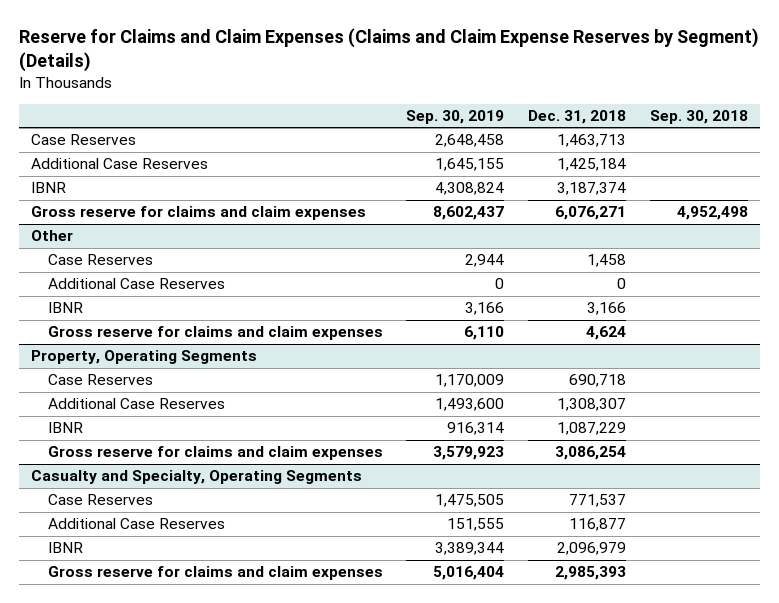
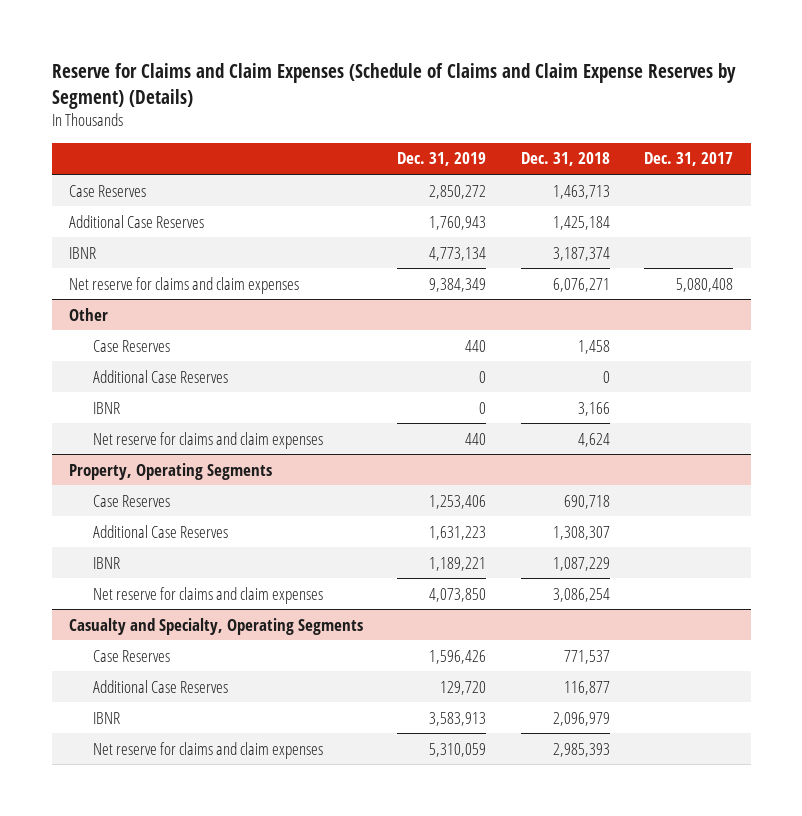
- Reserve for Claims and Claim Expenses (Claims and Claim Expense Reserves by Segment) (Details)
+ Reserve for Claims and Claim Expenses (Schedule of Claims and Claim Expense Reserves by Segment) (Details)
- | Sep. 30, 2019 | Dec. 31, 2018 | Sep. 30, 2018
+ | Dec. 31, 2019 | Dec. 31, 2018 | Dec. 31, 2017
- Gross reserve for claims and claim expenses | 8,602,437 | 6,076,271 | 4,952,498
+ Net reserve for claims and claim expenses | 9,384,349 | 6,076,271 | 5,080,408
@ Other
- Gross reserve for claims and claim expenses | 6,110 | 4,624 |
+ Net reserve for claims and claim expenses | 440 | 4,624 |
@ Property, Operating Segments
- Gross reserve for claims and claim expenses | 3,579,923 | 3,086,254 |
+ Net reserve for claims and claim expenses | 4,073,850 | 3,086,254 |
@ Casualty and Specialty, Operating Segments
- Gross reserve for claims and claim expenses | 5,016,404 | 2,985,393 |
+ Net reserve for claims and claim expenses | 5,310,059 | 2,985,393 |

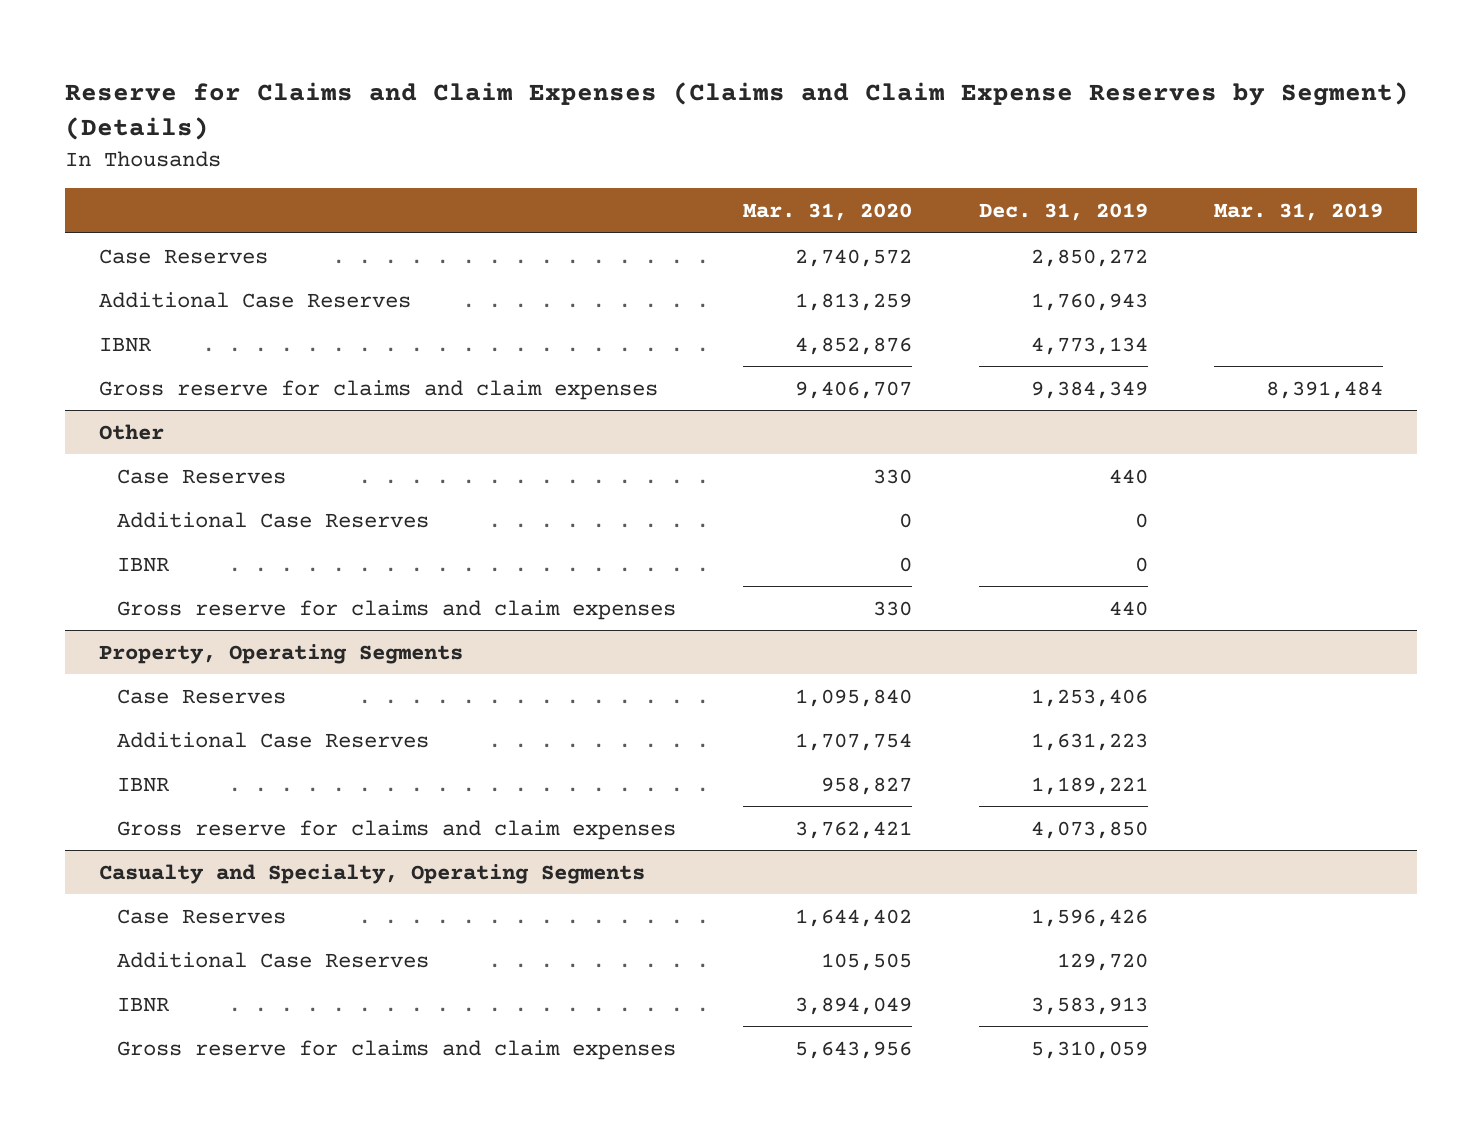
- Reserve for Claims and Claim Expenses (Schedule of Claims and Claim Expense Reserves by Segment) (Details)
+ Reserve for Claims and Claim Expenses (Claims and Claim Expense Reserves by Segment) (Details)
- | Dec. 31, 2019 | Dec. 31, 2018 | Dec. 31, 2017
+ | Mar. 31, 2020 | Dec. 31, 2019 | Mar. 31, 2019
- Net reserve for claims and claim expenses | 9,384,349 | 6,076,271 | 5,080,408
+ Gross reserve for claims and claim expenses | 9,406,707 | 9,384,349 | 8,391,484
@ Other
- Net reserve for claims and claim expenses | 440 | 4,624 |
+ Gross reserve for claims and claim expenses | 330 | 440 |
@ Property, Operating Segments
- Net reserve for claims and claim expenses | 4,073,850 | 3,086,254 |
+ Gross reserve for claims and claim expenses | 3,762,421 | 4,073,850 |
@ Casualty and Specialty, Operating Segments
- Net reserve for claims and claim expenses | 5,310,059 | 2,985,393 |
+ Gross reserve for claims and claim expenses | 5,643,956 | 5,310,059 |

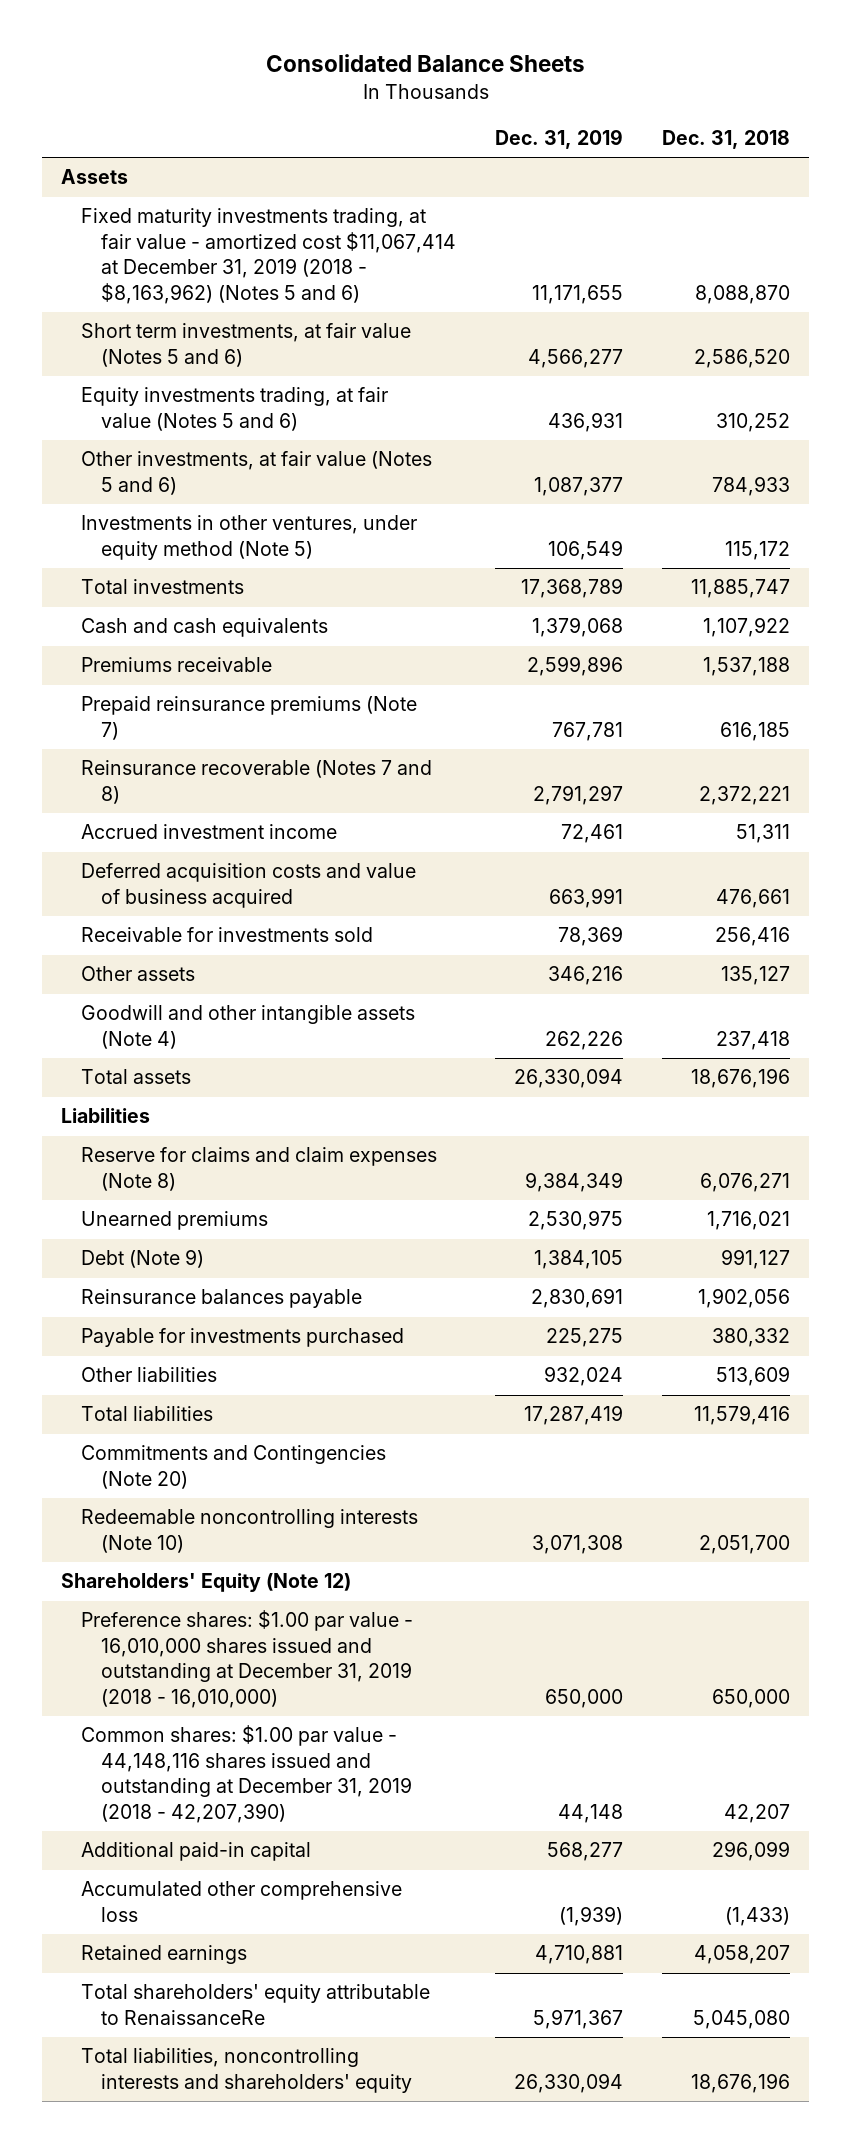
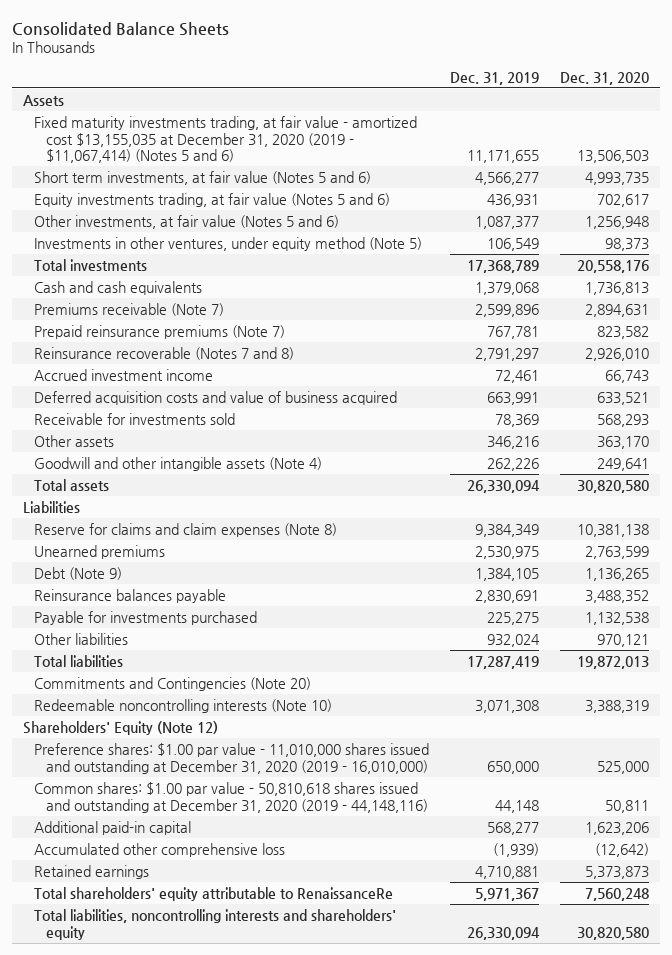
- | Dec. 31, 2019 | Dec. 31, 2018
+ | Dec. 31, 2019 | Dec. 31, 2020
- Fixed maturity investments trading, at fair value - amortized cost $11,067,414 at December 31, 2019 (2018 - $8,163,962) (Notes 5 and 6) | 11,171,655 | 8,088,870
+ Fixed maturity investments trading, at fair value - amortized cost $13,155,035 at December 31, 2020 (2019 - $11,067,414) (Notes 5 and 6) | 11,171,655 | 13,506,503
- Premiums receivable | 2,599,896 | 1,537,188
+ Premiums receivable (Note 7) | 2,599,896 | 2,894,631
- Preference shares: $1.00 par value - 16,010,000 shares issued and outstanding at December 31, 2019 (2018 - 16,010,000) | 650,000 | 650,000
- Common shares: $1.00 par value - 44,148,116 shares issued and outstanding at December 31, 2019 (2018 - 42,207,390) | 44,148 | 42,207
+ Preference shares: $1.00 par value - 11,010,000 shares issued and outstanding at December 31, 2020 (2019 - 16,010,000) | 650,000 | 525,000
+ Common shares: $1.00 par value - 50,810,618 shares issued and outstanding at December 31, 2020 (2019 - 44,148,116) | 44,148 | 50,811

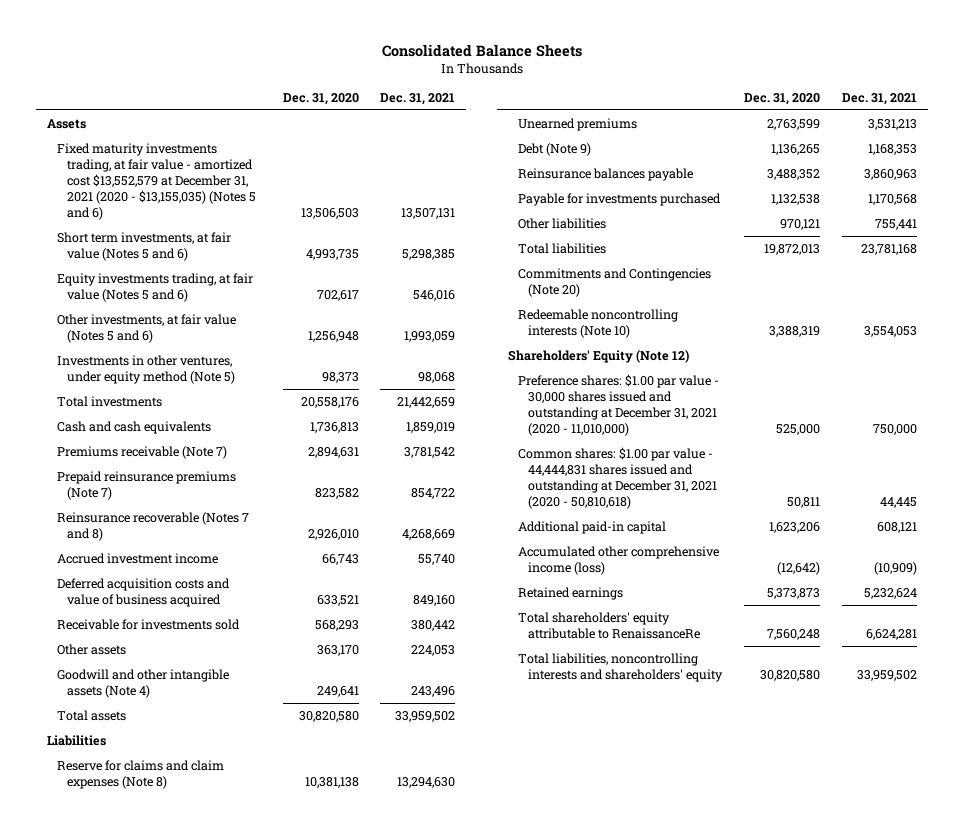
- | Dec. 31, 2019 | Dec. 31, 2020
+ | Dec. 31, 2020 | Dec. 31, 2021
- Fixed maturity investments trading, at fair value - amortized cost $13,155,035 at December 31, 2020 (2019 - $11,067,414) (Notes 5 and 6) | 11,171,655 | 13,506,503
+ Fixed maturity investments trading, at fair value - amortized cost $13,552,579 at December 31, 2021 (2020 - $13,155,035) (Notes 5 and 6) | 13,506,503 | 13,507,131
- Preference shares: $1.00 par value - 11,010,000 shares issued and outstanding at December 31, 2020 (2019 - 16,010,000) | 650,000 | 525,000
- Common shares: $1.00 par value - 50,810,618 shares issued and outstanding at December 31, 2020 (2019 - 44,148,116) | 44,148 | 50,811
+ Preference shares: $1.00 par value - 30,000 shares issued and outstanding at December 31, 2021 (2020 - 11,010,000) | 525,000 | 750,000
+ Common shares: $1.00 par value - 44,444,831 shares issued and outstanding at December 31, 2021 (2020 - 50,810,618) | 50,811 | 44,445
- Accumulated other comprehensive loss | (1,939) | (12,642)
+ Accumulated other comprehensive income (loss) | (12,642) | (10,909)

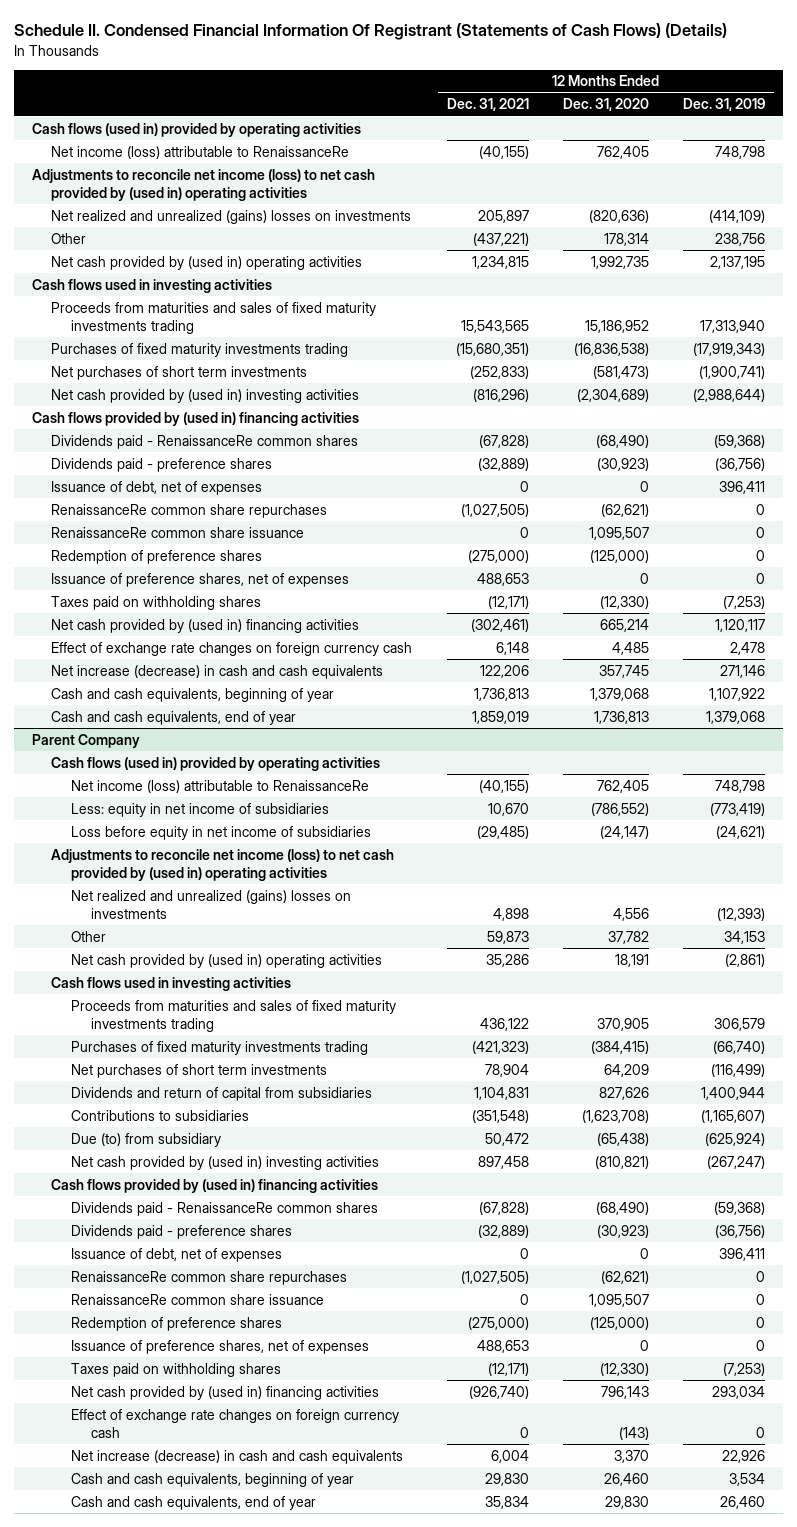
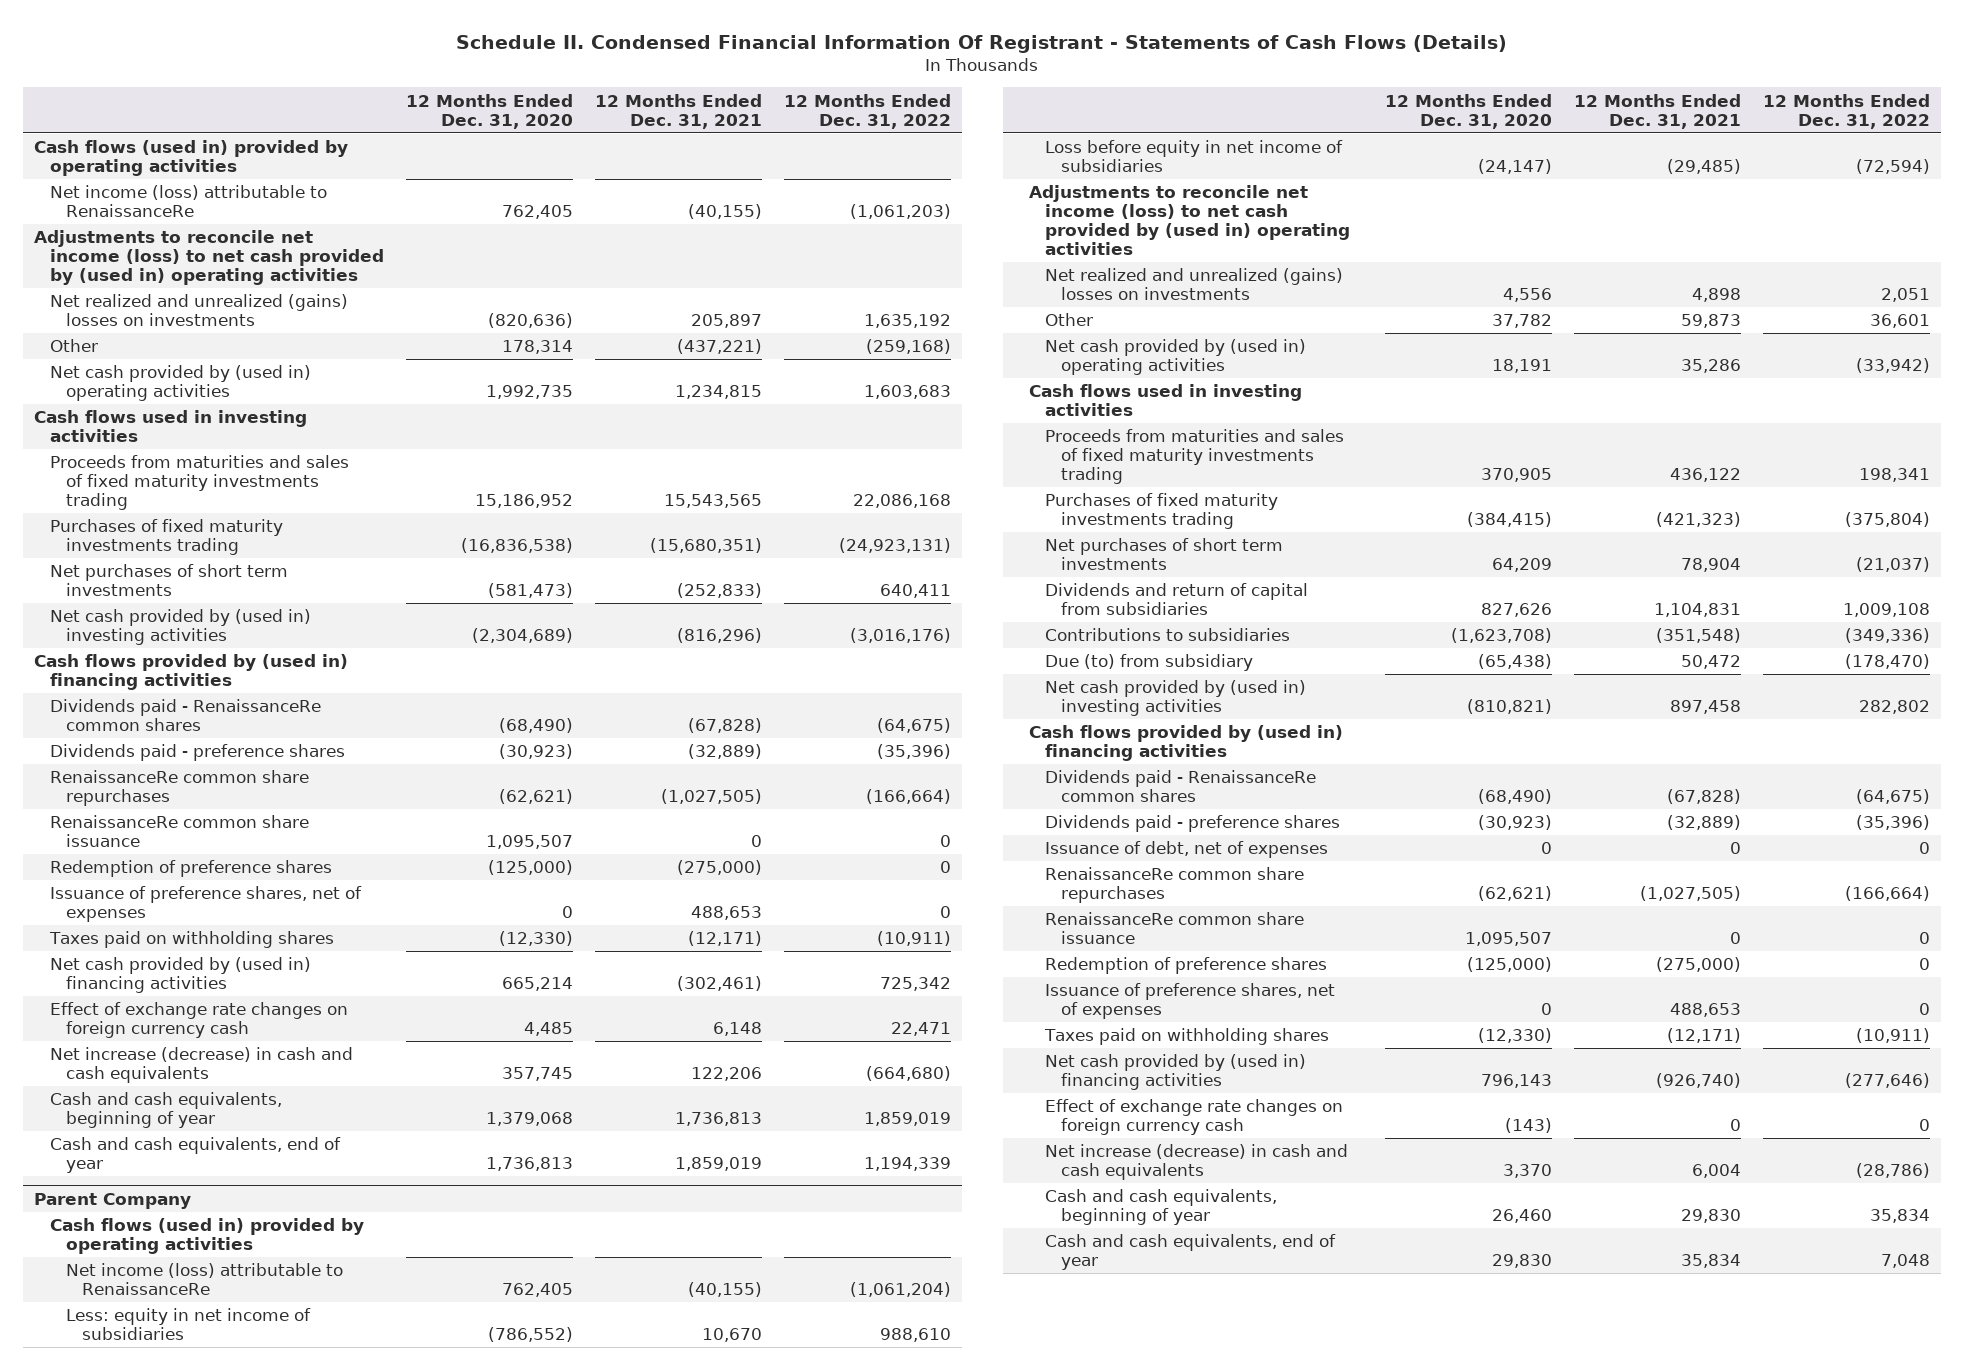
- Schedule II. Condensed Financial Information Of Registrant (Statements of Cash Flows) (Details)
+ Schedule II. Condensed Financial Information Of Registrant - Statements of Cash Flows (Details)
- | 12 Months Ended Dec. 31, 2021 | 12 Months Ended Dec. 31, 2020 | 12 Months Ended Dec. 31, 2019
+ | 12 Months Ended Dec. 31, 2020 | 12 Months Ended Dec. 31, 2021 | 12 Months Ended Dec. 31, 2022
- Issuance of debt, net of expenses | 0 | 0 | 396,411

